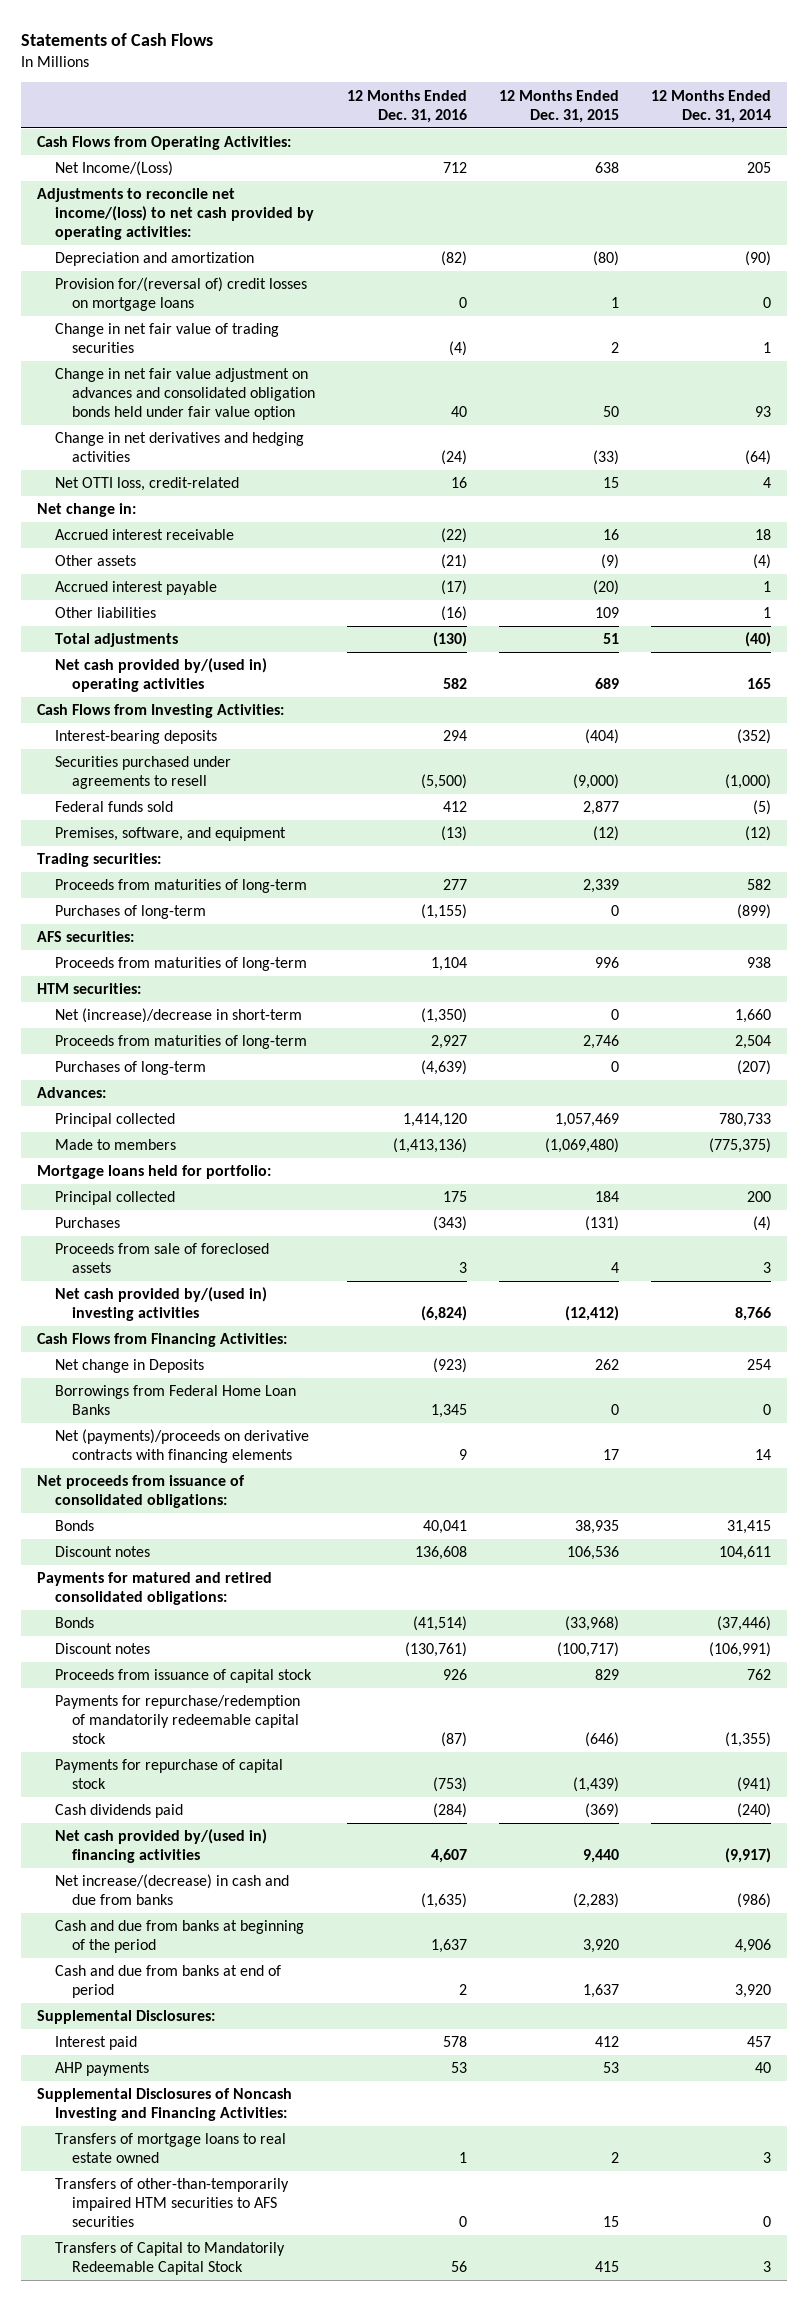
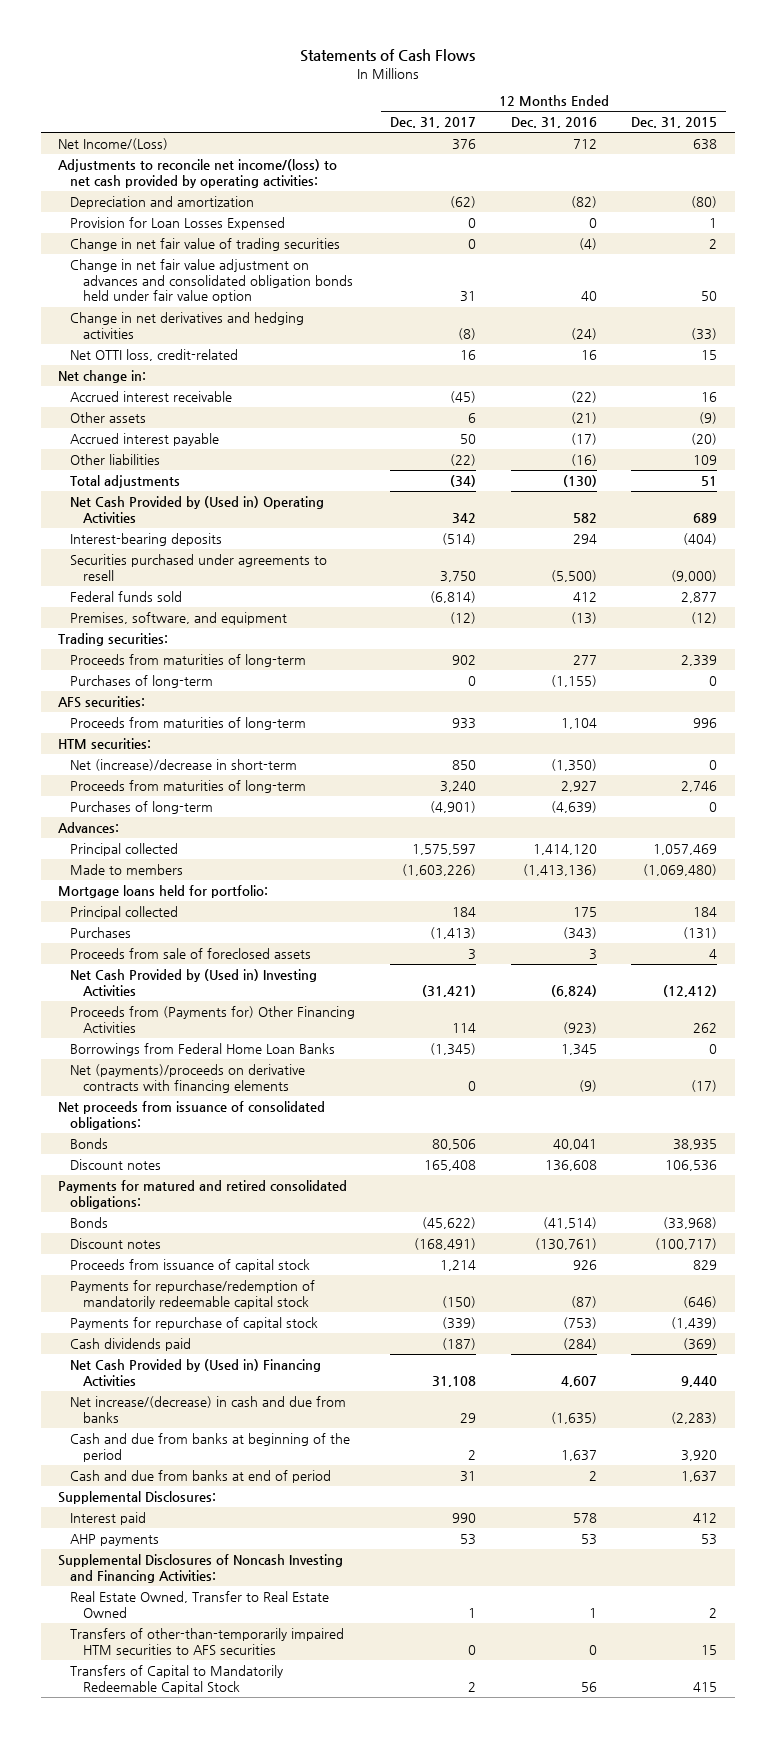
- | 12 Months Ended Dec. 31, 2016 | 12 Months Ended Dec. 31, 2015 | 12 Months Ended Dec. 31, 2014
+ | 12 Months Ended Dec. 31, 2017 | 12 Months Ended Dec. 31, 2016 | 12 Months Ended Dec. 31, 2015
- Cash Flows from Operating Activities:
- Provision for/(reversal of) credit losses on mortgage loans | 0 | 1 | 0
+ Provision for Loan Losses Expensed | 0 | 0 | 1
- Net cash provided by/(used in) operating activities | 582 | 689 | 165
- Cash Flows from Investing Activities:
+ Net Cash Provided by (Used in) Operating Activities | 342 | 582 | 689
- Net cash provided by/(used in) investing activities | (6,824) | (12,412) | 8,766
- Cash Flows from Financing Activities:
- Net change in Deposits | (923) | 262 | 254
+ Net Cash Provided by (Used in) Investing Activities | (31,421) | (6,824) | (12,412)
+ Proceeds from (Payments for) Other Financing Activities | 114 | (923) | 262
- Net (payments)/proceeds on derivative contracts with financing elements | 9 | 17 | 14
+ Net (payments)/proceeds on derivative contracts with financing elements | 0 | (9) | (17)
- Net cash provided by/(used in) financing activities | 4,607 | 9,440 | (9,917)
+ Net Cash Provided by (Used in) Financing Activities | 31,108 | 4,607 | 9,440
- Transfers of mortgage loans to real estate owned | 1 | 2 | 3
+ Real Estate Owned, Transfer to Real Estate Owned | 1 | 1 | 2

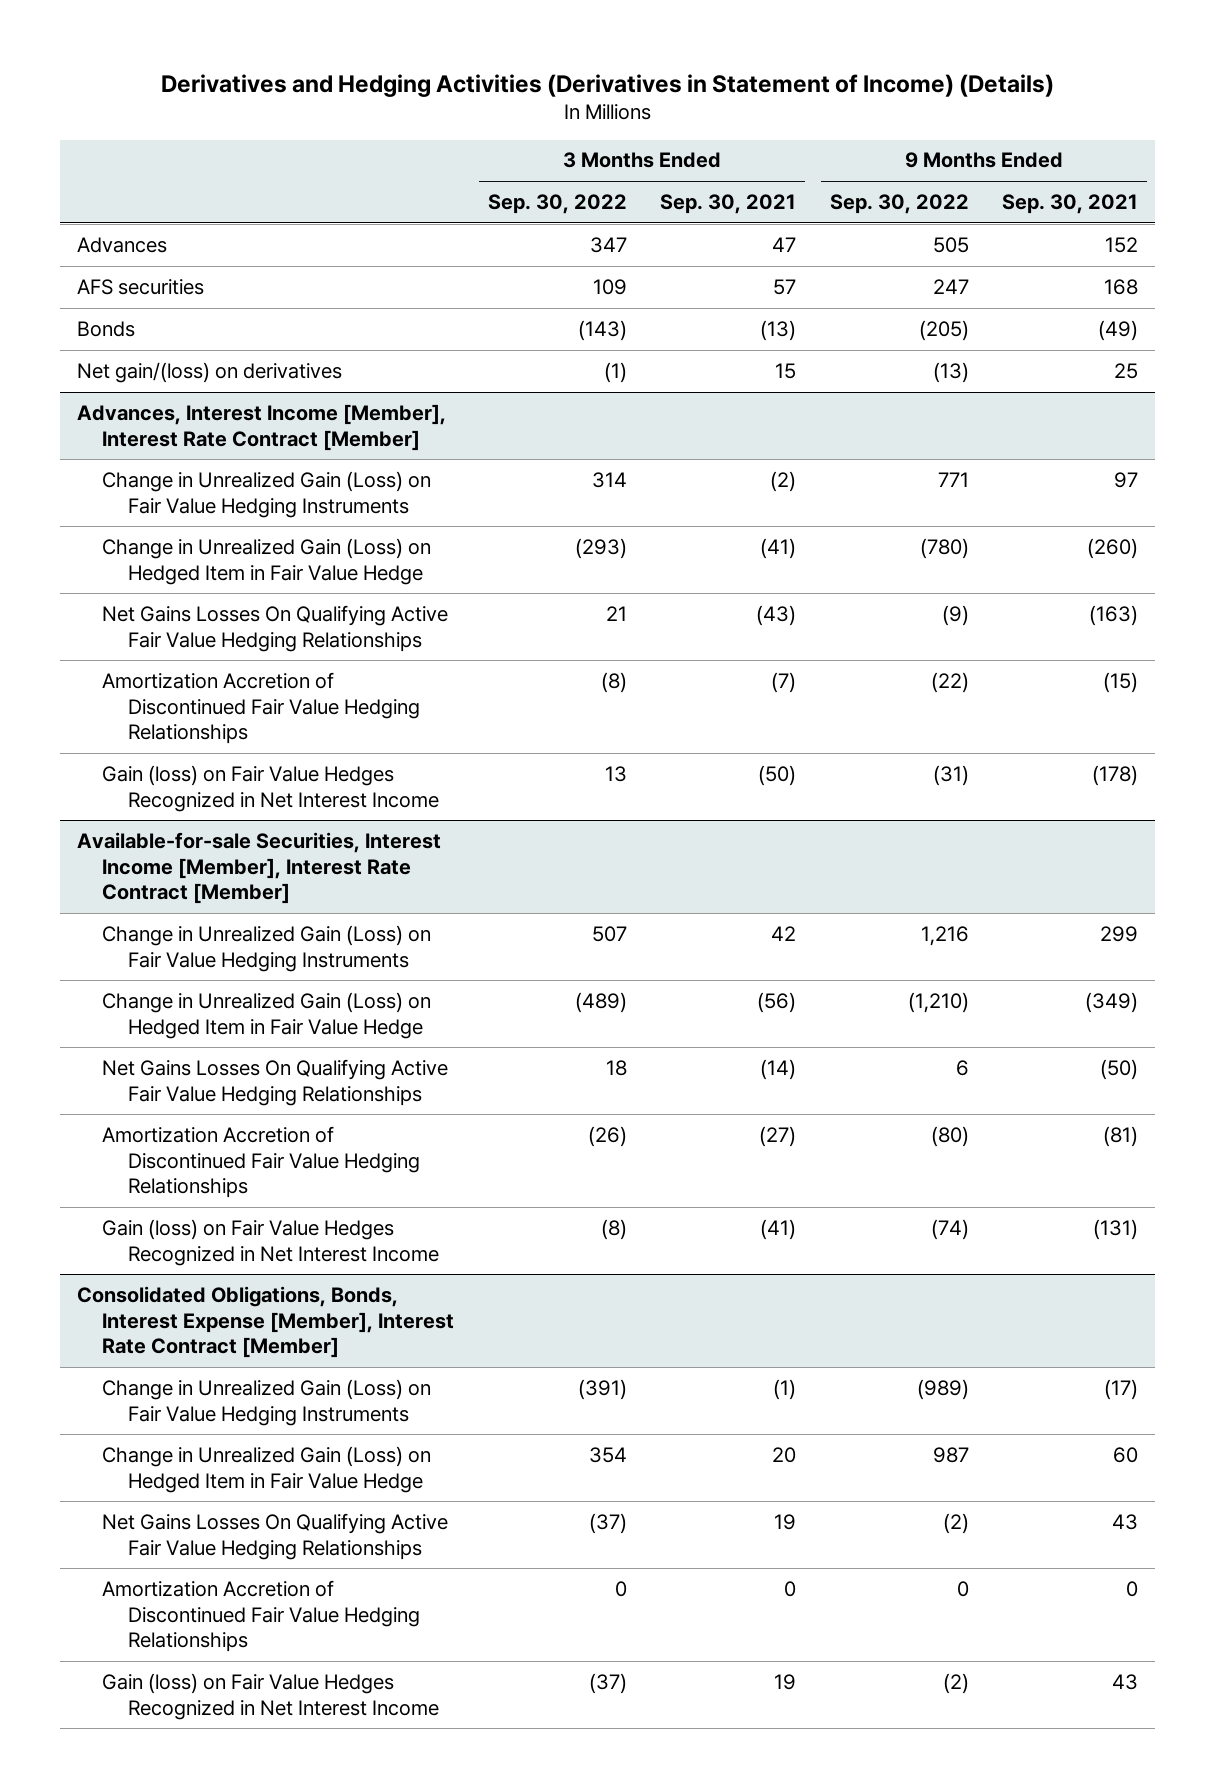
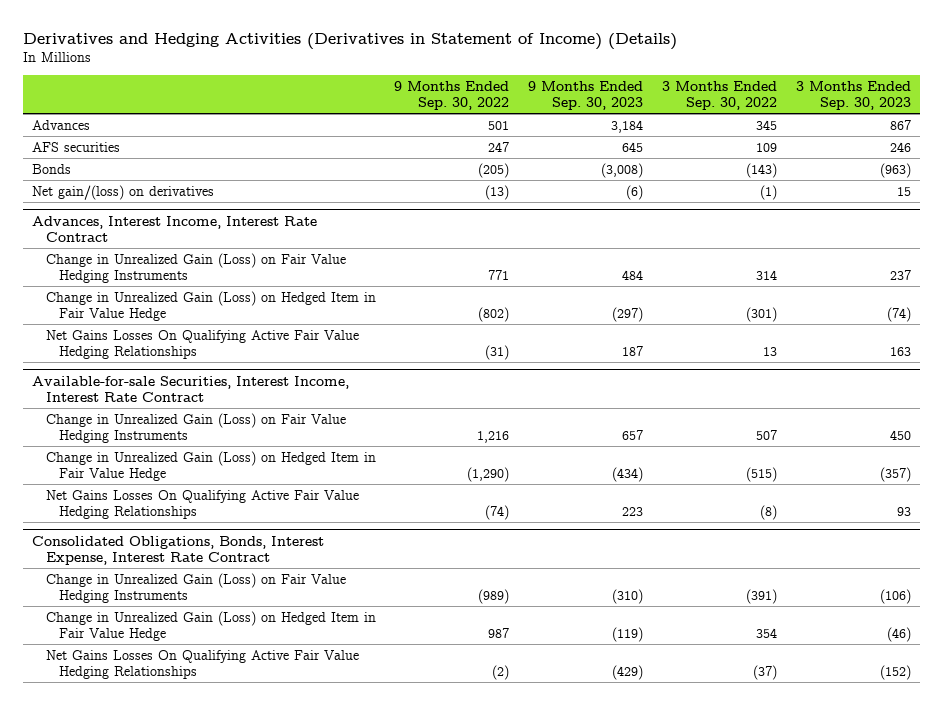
- | 3 Months Ended Sep. 30, 2022 | 3 Months Ended Sep. 30, 2021 | 9 Months Ended Sep. 30, 2022 | 9 Months Ended Sep. 30, 2021
+ | 9 Months Ended Sep. 30, 2022 | 9 Months Ended Sep. 30, 2023 | 3 Months Ended Sep. 30, 2022 | 3 Months Ended Sep. 30, 2023
- Advances | 347 | 47 | 505 | 152
+ Advances | 501 | 3,184 | 345 | 867
- Advances, Interest Income [Member], Interest Rate Contract [Member]
+ Advances, Interest Income, Interest Rate Contract
- Change in Unrealized Gain (Loss) on Hedged Item in Fair Value Hedge | (293) | (41) | (780) | (260)
- Net Gains Losses On Qualifying Active Fair Value Hedging Relationships | 21 | (43) | (9) | (163)
- Amortization Accretion of Discontinued Fair Value Hedging Relationships | (8) | (7) | (22) | (15)
- Gain (loss) on Fair Value Hedges Recognized in Net Interest Income | 13 | (50) | (31) | (178)
- Available-for-sale Securities, Interest Income [Member], Interest Rate Contract [Member]
+ Change in Unrealized Gain (Loss) on Hedged Item in Fair Value Hedge | (802) | (297) | (301) | (74)
+ Net Gains Losses On Qualifying Active Fair Value Hedging Relationships | (31) | 187 | 13 | 163
+ Available-for-sale Securities, Interest Income, Interest Rate Contract
- Change in Unrealized Gain (Loss) on Hedged Item in Fair Value Hedge | (489) | (56) | (1,210) | (349)
- Net Gains Losses On Qualifying Active Fair Value Hedging Relationships | 18 | (14) | 6 | (50)
- Amortization Accretion of Discontinued Fair Value Hedging Relationships | (26) | (27) | (80) | (81)
- Gain (loss) on Fair Value Hedges Recognized in Net Interest Income | (8) | (41) | (74) | (131)
- Consolidated Obligations, Bonds, Interest Expense [Member], Interest Rate Contract [Member]
+ Change in Unrealized Gain (Loss) on Hedged Item in Fair Value Hedge | (1,290) | (434) | (515) | (357)
+ Net Gains Losses On Qualifying Active Fair Value Hedging Relationships | (74) | 223 | (8) | 93
+ Consolidated Obligations, Bonds, Interest Expense, Interest Rate Contract
- Amortization Accretion of Discontinued Fair Value Hedging Relationships | 0 | 0 | 0 | 0
- Gain (loss) on Fair Value Hedges Recognized in Net Interest Income | (37) | 19 | (2) | 43

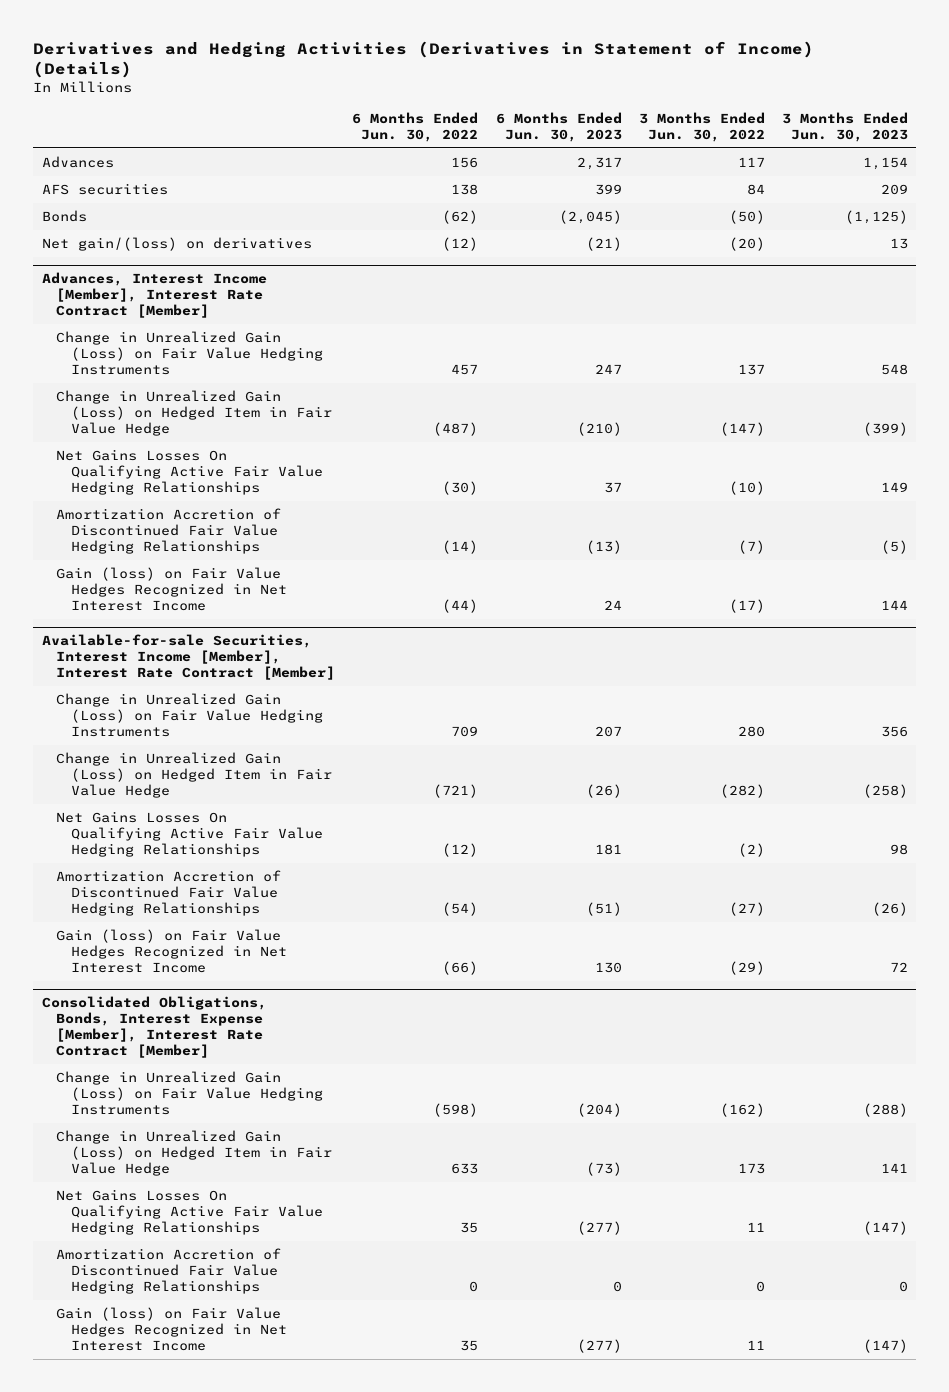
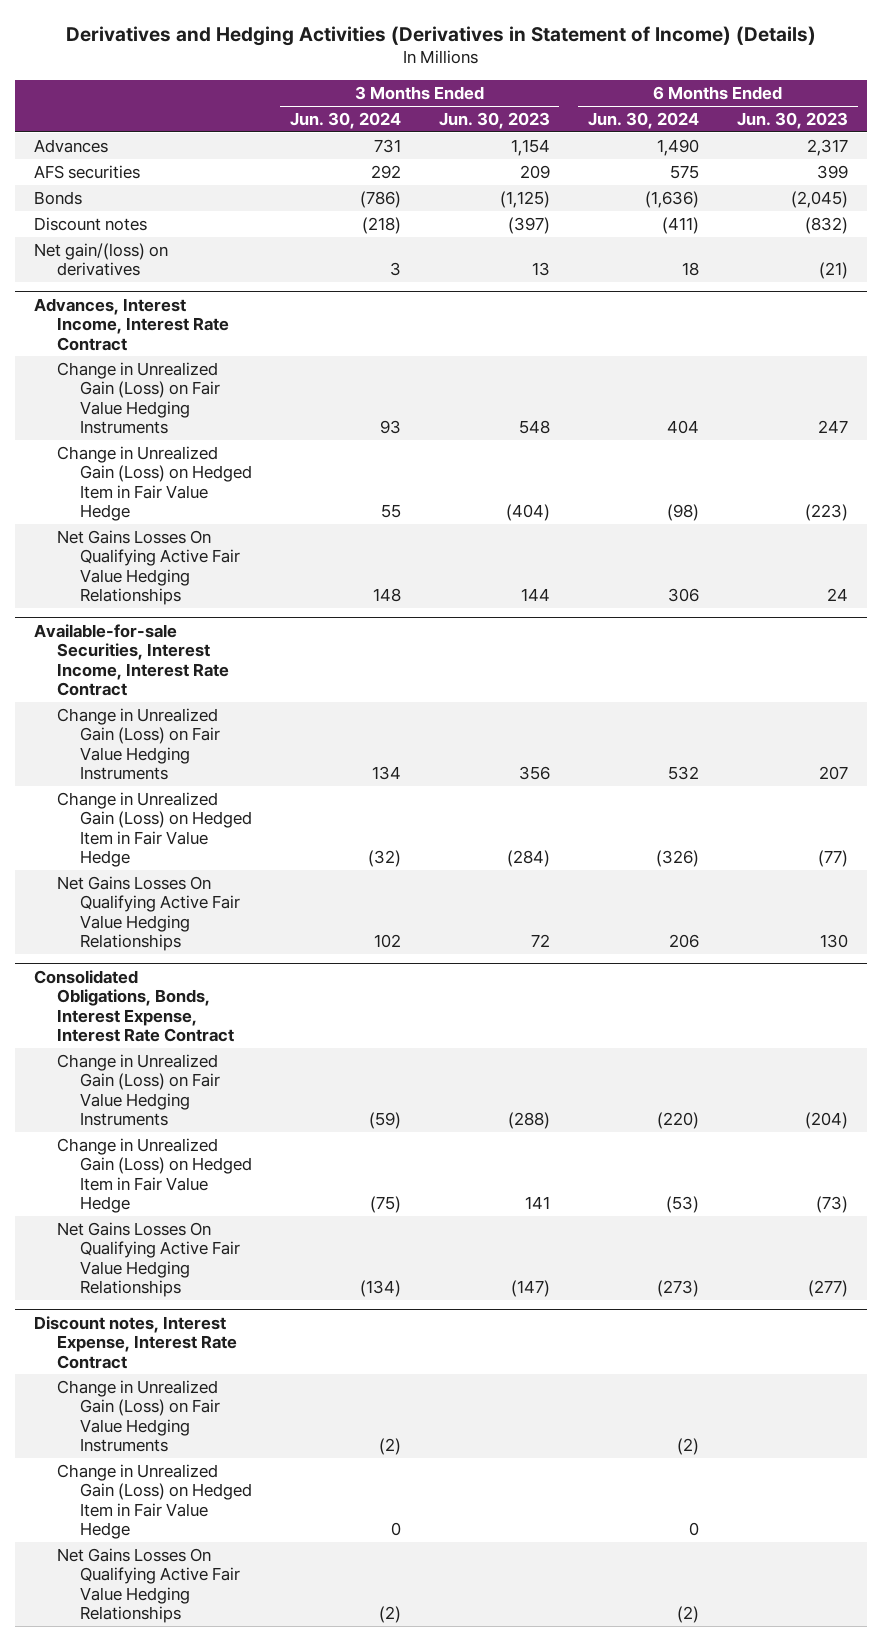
- | 6 Months Ended Jun. 30, 2022 | 6 Months Ended Jun. 30, 2023 | 3 Months Ended Jun. 30, 2022 | 3 Months Ended Jun. 30, 2023
+ | 3 Months Ended Jun. 30, 2024 | 3 Months Ended Jun. 30, 2023 | 6 Months Ended Jun. 30, 2024 | 6 Months Ended Jun. 30, 2023
+ Discount notes | (218) | (397) | (411) | (832)
- Advances, Interest Income [Member], Interest Rate Contract [Member]
+ Advances, Interest Income, Interest Rate Contract
- Change in Unrealized Gain (Loss) on Hedged Item in Fair Value Hedge | (487) | (210) | (147) | (399)
- Net Gains Losses On Qualifying Active Fair Value Hedging Relationships | (30) | 37 | (10) | 149
- Amortization Accretion of Discontinued Fair Value Hedging Relationships | (14) | (13) | (7) | (5)
- Gain (loss) on Fair Value Hedges Recognized in Net Interest Income | (44) | 24 | (17) | 144
- Available-for-sale Securities, Interest Income [Member], Interest Rate Contract [Member]
+ Change in Unrealized Gain (Loss) on Hedged Item in Fair Value Hedge | 55 | (404) | (98) | (223)
+ Net Gains Losses On Qualifying Active Fair Value Hedging Relationships | 148 | 144 | 306 | 24
+ Available-for-sale Securities, Interest Income, Interest Rate Contract
- Change in Unrealized Gain (Loss) on Hedged Item in Fair Value Hedge | (721) | (26) | (282) | (258)
- Net Gains Losses On Qualifying Active Fair Value Hedging Relationships | (12) | 181 | (2) | 98
- Amortization Accretion of Discontinued Fair Value Hedging Relationships | (54) | (51) | (27) | (26)
- Gain (loss) on Fair Value Hedges Recognized in Net Interest Income | (66) | 130 | (29) | 72
- Consolidated Obligations, Bonds, Interest Expense [Member], Interest Rate Contract [Member]
+ Change in Unrealized Gain (Loss) on Hedged Item in Fair Value Hedge | (32) | (284) | (326) | (77)
+ Net Gains Losses On Qualifying Active Fair Value Hedging Relationships | 102 | 72 | 206 | 130
+ Consolidated Obligations, Bonds, Interest Expense, Interest Rate Contract
- Amortization Accretion of Discontinued Fair Value Hedging Relationships | 0 | 0 | 0 | 0
- Gain (loss) on Fair Value Hedges Recognized in Net Interest Income | 35 | (277) | 11 | (147)
+ Discount notes, Interest Expense, Interest Rate Contract
+ Change in Unrealized Gain (Loss) on Fair Value Hedging Instruments | (2) | | (2) |
+ Change in Unrealized Gain (Loss) on Hedged Item in Fair Value Hedge | 0 | | 0 |
+ Net Gains Losses On Qualifying Active Fair Value Hedging Relationships | (2) | | (2) |

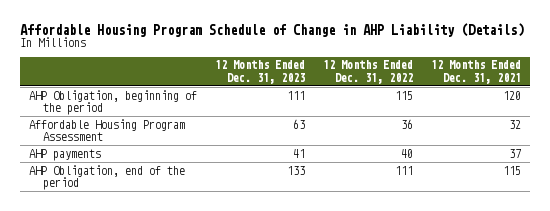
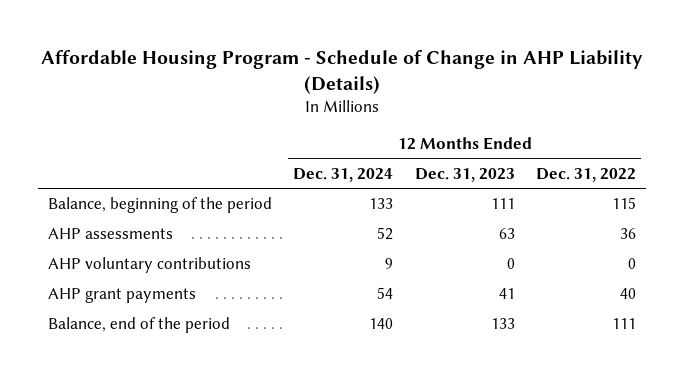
- Affordable Housing Program Schedule of Change in AHP Liability (Details)
+ Affordable Housing Program - Schedule of Change in AHP Liability (Details)
- | 12 Months Ended Dec. 31, 2023 | 12 Months Ended Dec. 31, 2022 | 12 Months Ended Dec. 31, 2021
+ | 12 Months Ended Dec. 31, 2024 | 12 Months Ended Dec. 31, 2023 | 12 Months Ended Dec. 31, 2022
- AHP Obligation, beginning of the period | 111 | 115 | 120
- Affordable Housing Program Assessment | 63 | 36 | 32
- AHP payments | 41 | 40 | 37
- AHP Obligation, end of the period | 133 | 111 | 115
+ Balance, beginning of the period | 133 | 111 | 115
+ AHP assessments | 52 | 63 | 36
+ AHP voluntary contributions | 9 | 0 | 0
+ AHP grant payments | 54 | 41 | 40
+ Balance, end of the period | 140 | 133 | 111

